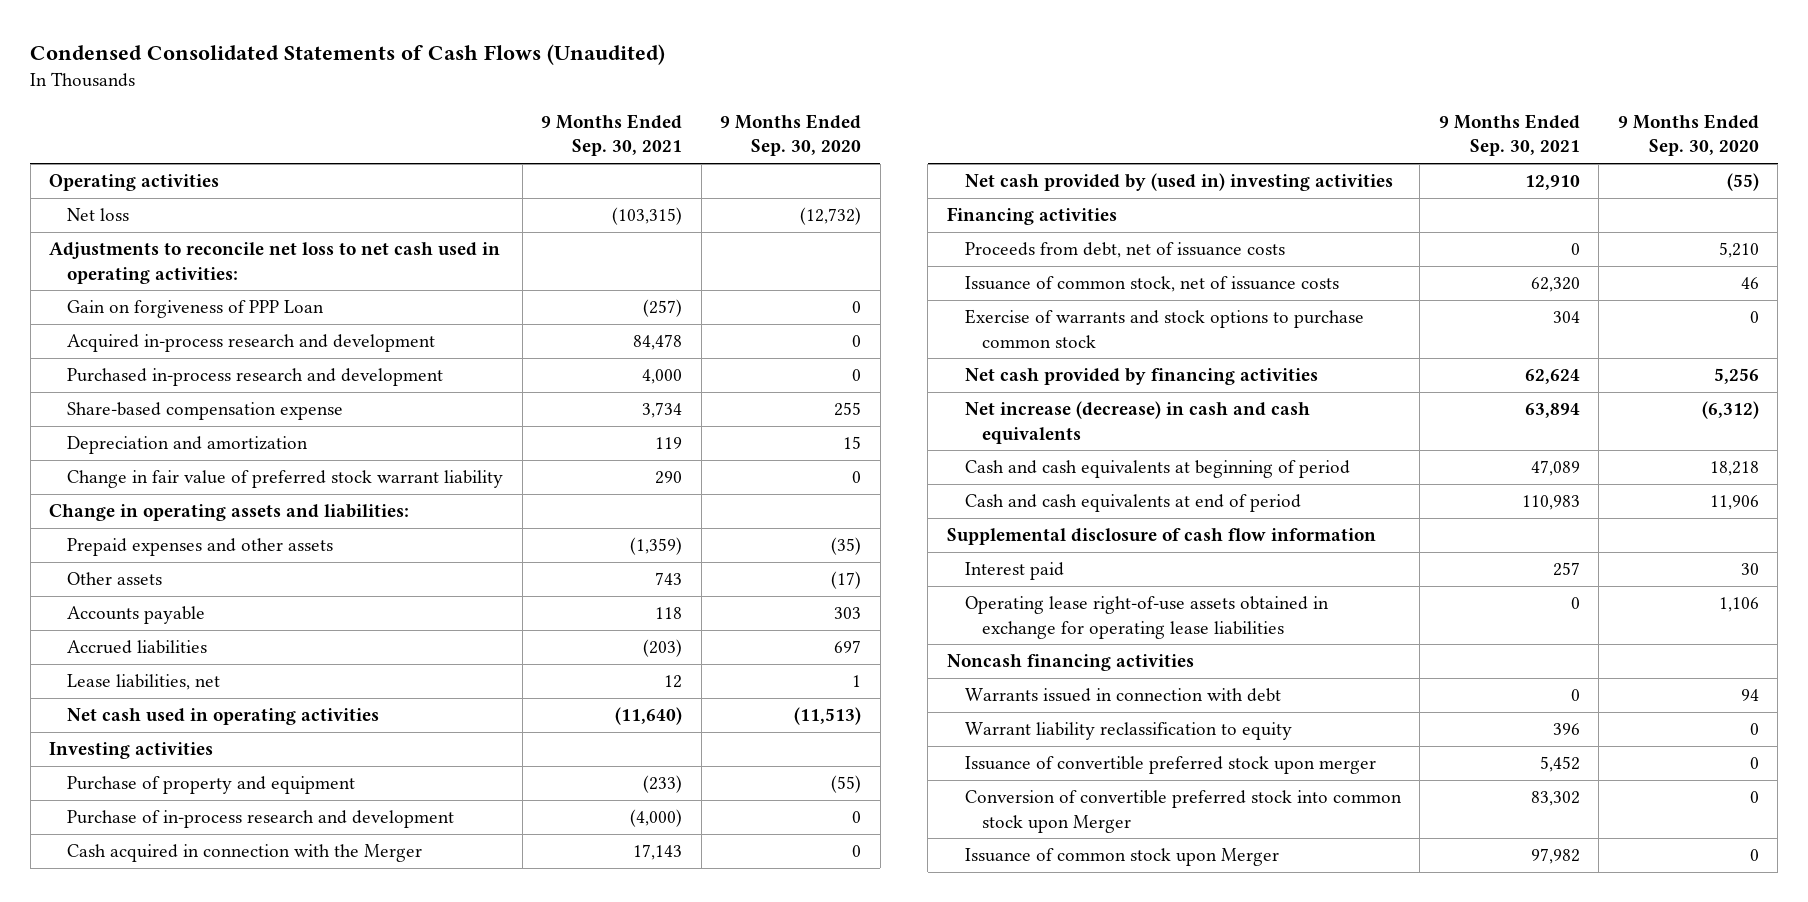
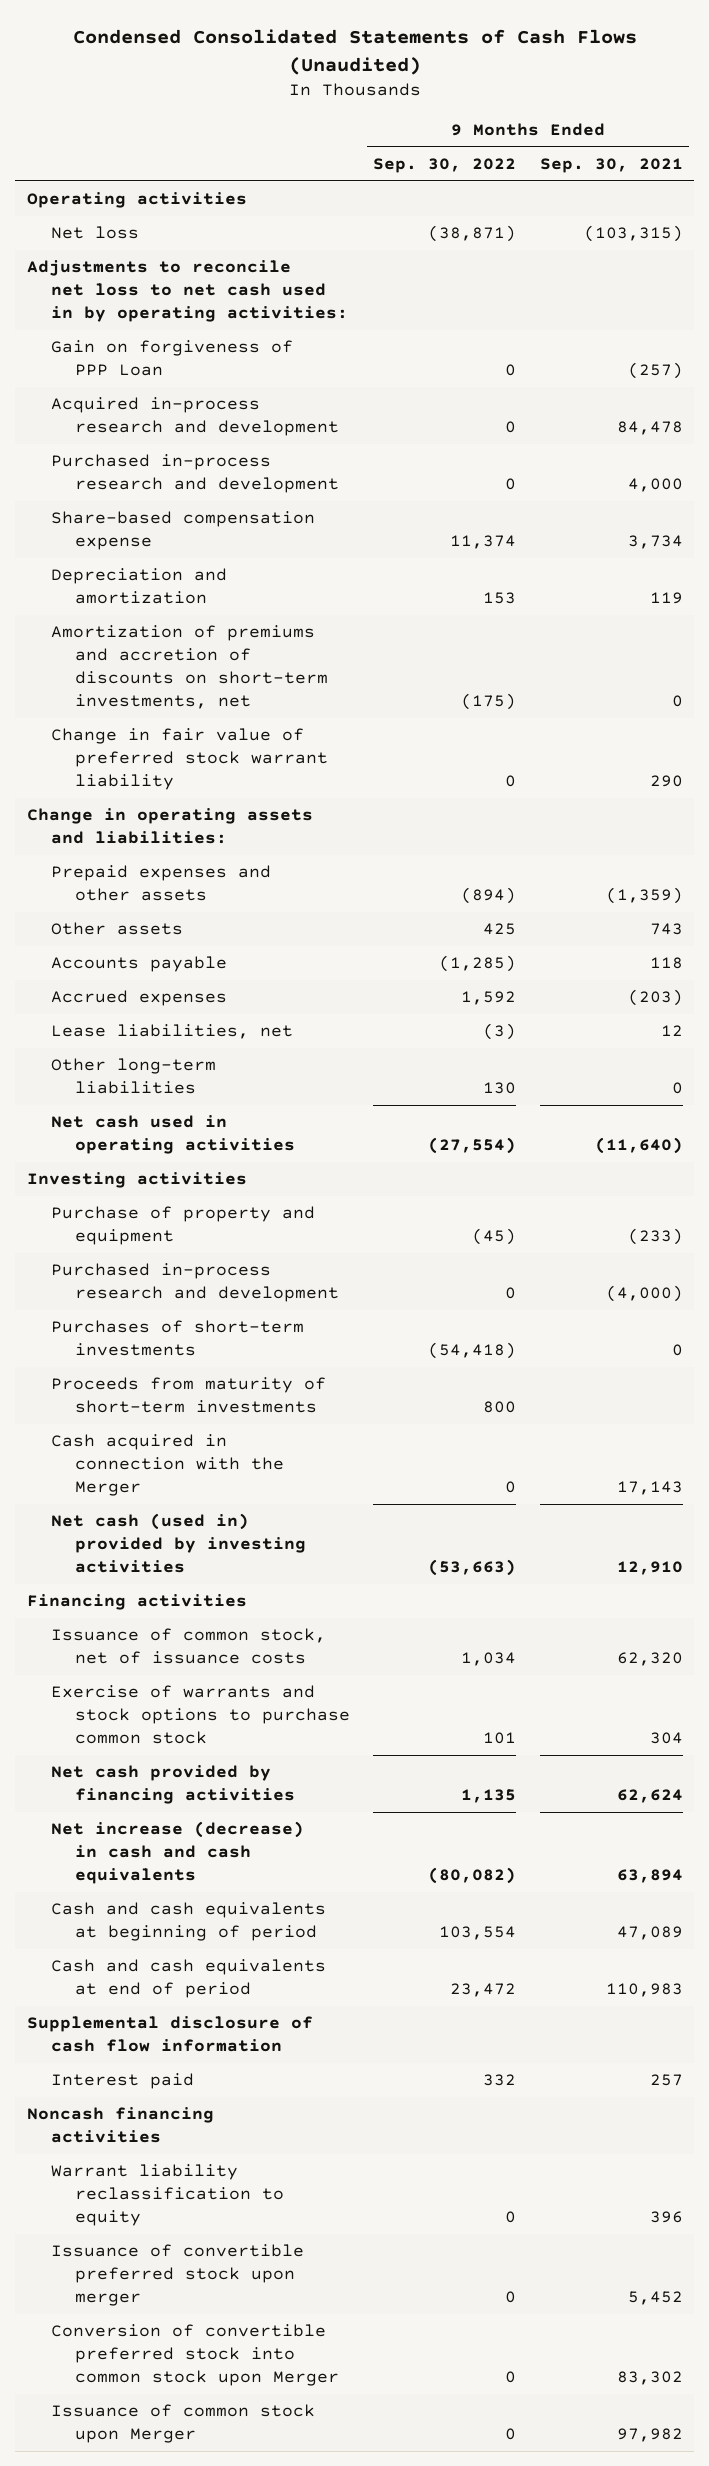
- | 9 Months Ended Sep. 30, 2021 | 9 Months Ended Sep. 30, 2020
+ | 9 Months Ended Sep. 30, 2022 | 9 Months Ended Sep. 30, 2021
- Adjustments to reconcile net loss to net cash used in operating activities:
+ Adjustments to reconcile net loss to net cash used in by operating activities:
+ Amortization of premiums and accretion of discounts on short-term investments, net | (175) | 0
- Accrued liabilities | (203) | 697
+ Accrued expenses | 1,592 | (203)
+ Other long-term liabilities | 130 | 0
- Purchase of in-process research and development | (4,000) | 0
+ Purchased in-process research and development | 0 | (4,000)
+ Purchases of short-term investments | (54,418) | 0
+ Proceeds from maturity of short-term investments | 800 |
- Net cash provided by (used in) investing activities | 12,910 | (55)
+ Net cash (used in) provided by investing activities | (53,663) | 12,910
- Proceeds from debt, net of issuance costs | 0 | 5,210
- Operating lease right-of-use assets obtained in exchange for operating lease liabilities | 0 | 1,106
- Warrants issued in connection with debt | 0 | 94

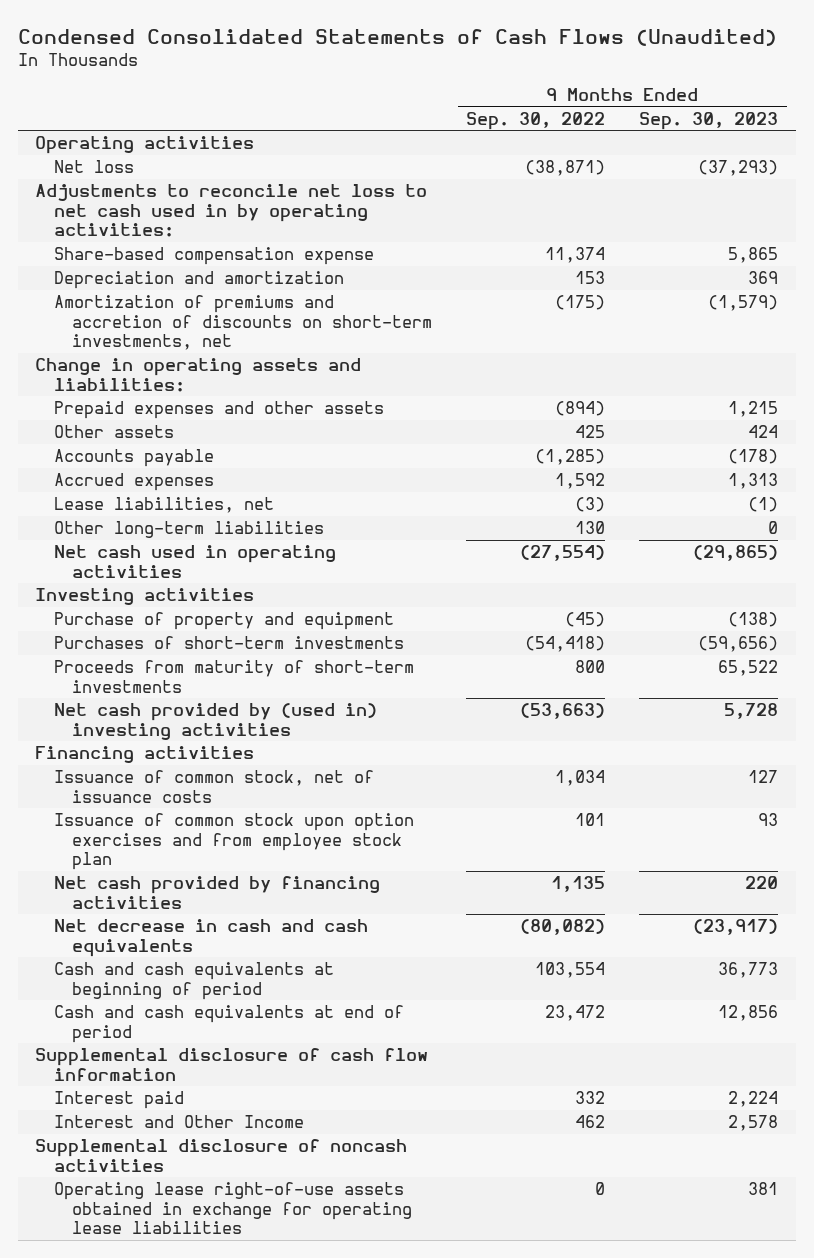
- | 9 Months Ended Sep. 30, 2022 | 9 Months Ended Sep. 30, 2021
+ | 9 Months Ended Sep. 30, 2022 | 9 Months Ended Sep. 30, 2023
- Gain on forgiveness of PPP Loan | 0 | (257)
- Acquired in-process research and development | 0 | 84,478
- Purchased in-process research and development | 0 | 4,000
- Change in fair value of preferred stock warrant liability | 0 | 290
- Purchased in-process research and development | 0 | (4,000)
- Cash acquired in connection with the Merger | 0 | 17,143
- Net cash (used in) provided by investing activities | (53,663) | 12,910
+ Net cash provided by (used in) investing activities | (53,663) | 5,728
- Exercise of warrants and stock options to purchase common stock | 101 | 304
+ Issuance of common stock upon option exercises and from employee stock plan | 101 | 93
- Net increase (decrease) in cash and cash equivalents | (80,082) | 63,894
+ Net decrease in cash and cash equivalents | (80,082) | (23,917)
- Noncash financing activities
- Warrant liability reclassification to equity | 0 | 396
- Issuance of convertible preferred stock upon merger | 0 | 5,452
- Conversion of convertible preferred stock into common stock upon Merger | 0 | 83,302
- Issuance of common stock upon Merger | 0 | 97,982
+ Interest and Other Income | 462 | 2,578
+ Supplemental disclosure of noncash activities
+ Operating lease right-of-use assets obtained in exchange for operating lease liabilities | 0 | 381

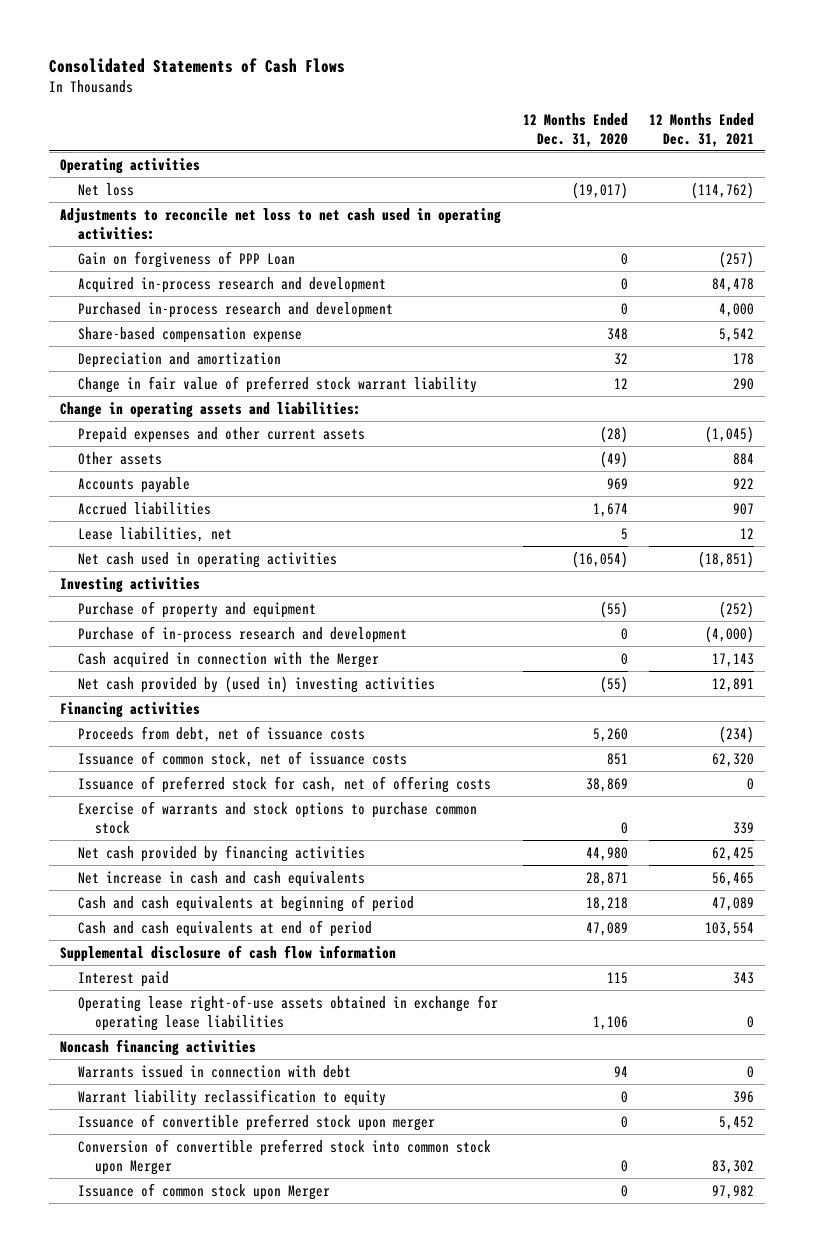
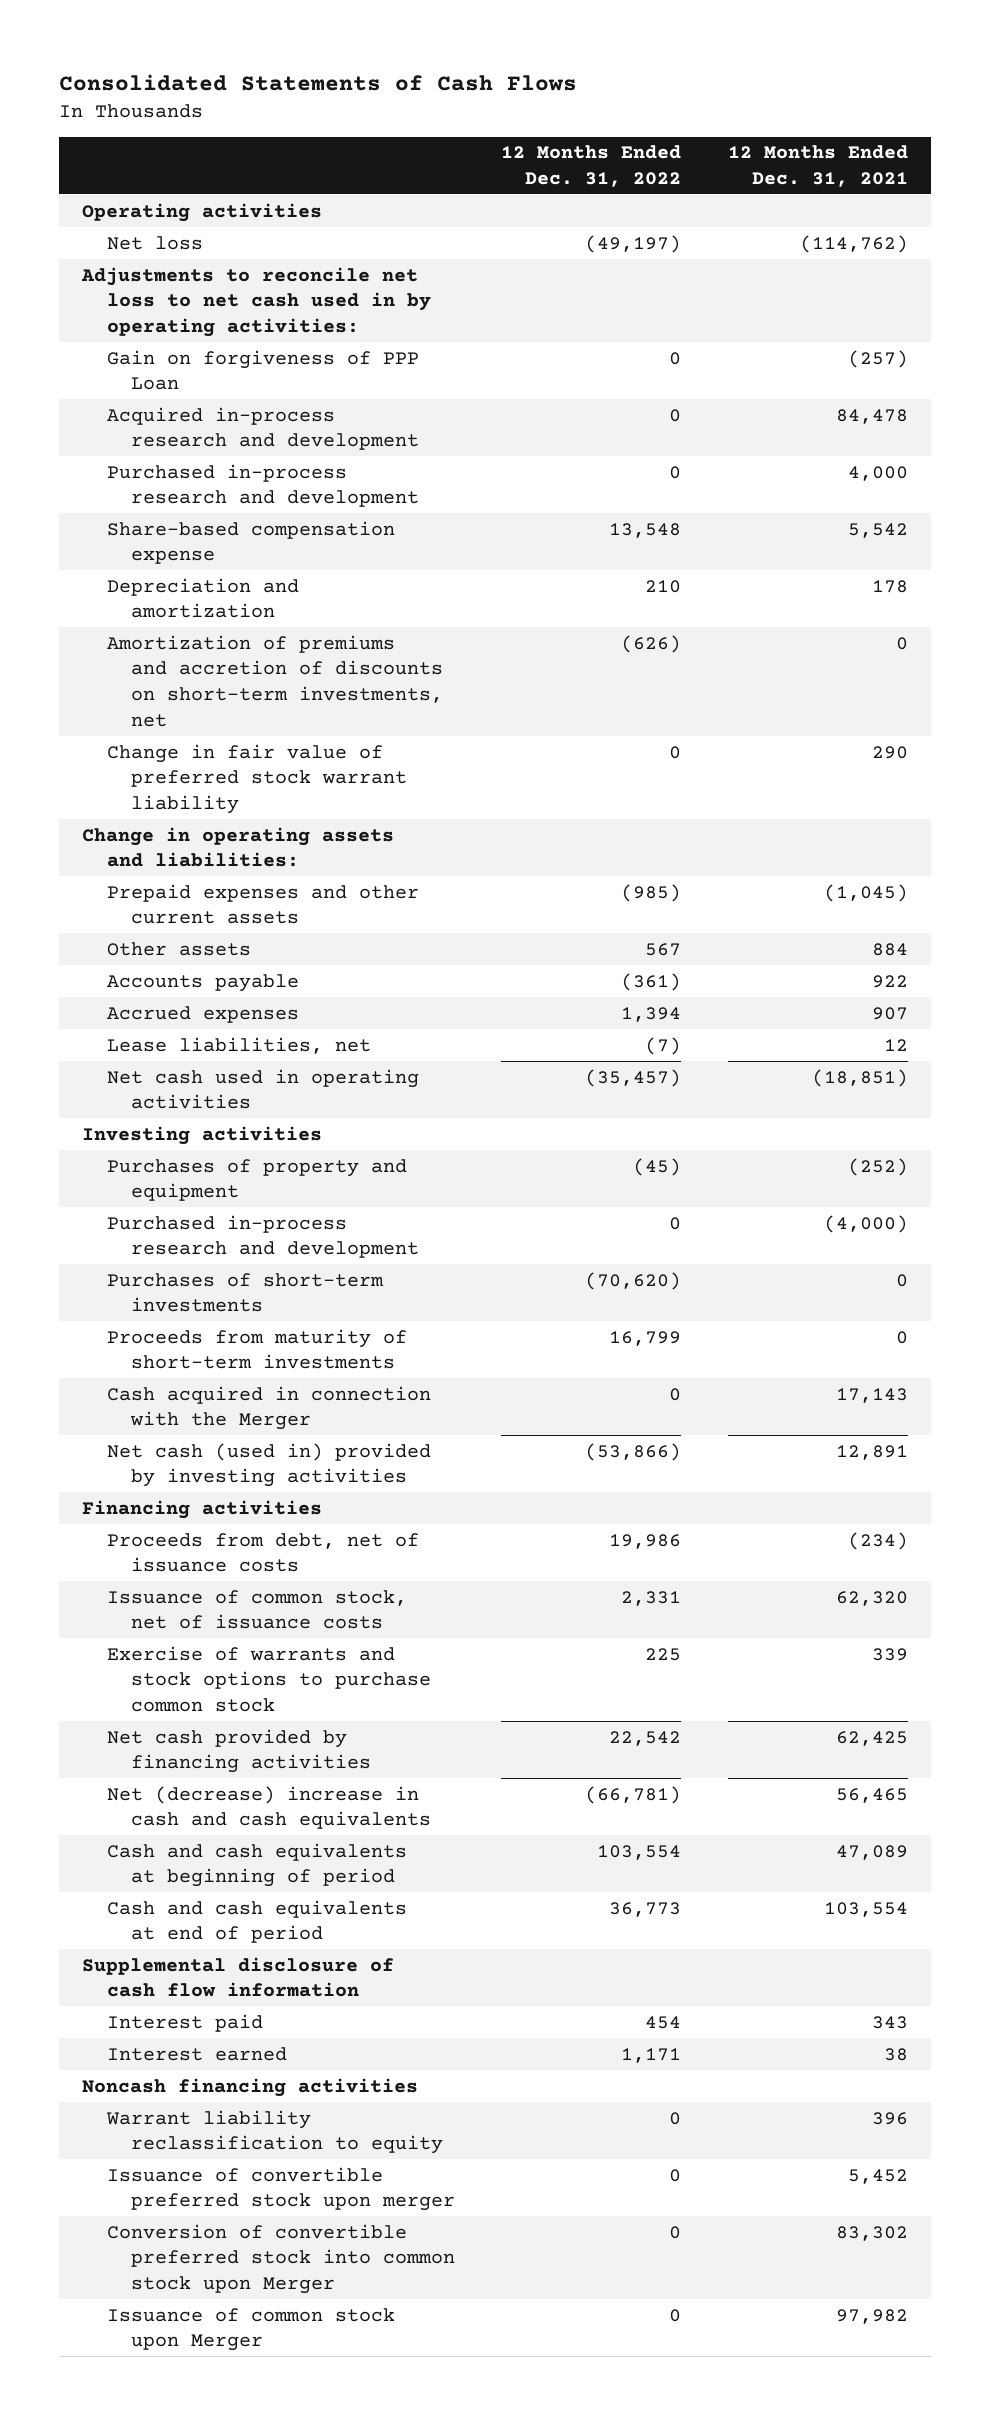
- | 12 Months Ended Dec. 31, 2020 | 12 Months Ended Dec. 31, 2021
+ | 12 Months Ended Dec. 31, 2022 | 12 Months Ended Dec. 31, 2021
- Adjustments to reconcile net loss to net cash used in operating activities:
+ Adjustments to reconcile net loss to net cash used in by operating activities:
+ Amortization of premiums and accretion of discounts on short-term investments, net | (626) | 0
- Accrued liabilities | 1,674 | 907
+ Accrued expenses | 1,394 | 907
- Purchase of property and equipment | (55) | (252)
- Purchase of in-process research and development | 0 | (4,000)
+ Purchases of property and equipment | (45) | (252)
+ Purchased in-process research and development | 0 | (4,000)
+ Purchases of short-term investments | (70,620) | 0
+ Proceeds from maturity of short-term investments | 16,799 | 0
- Net cash provided by (used in) investing activities | (55) | 12,891
+ Net cash (used in) provided by investing activities | (53,866) | 12,891
- Issuance of preferred stock for cash, net of offering costs | 38,869 | 0
- Net increase in cash and cash equivalents | 28,871 | 56,465
+ Net (decrease) increase in cash and cash equivalents | (66,781) | 56,465
- Operating lease right-of-use assets obtained in exchange for operating lease liabilities | 1,106 | 0
+ Interest earned | 1,171 | 38
- Warrants issued in connection with debt | 94 | 0

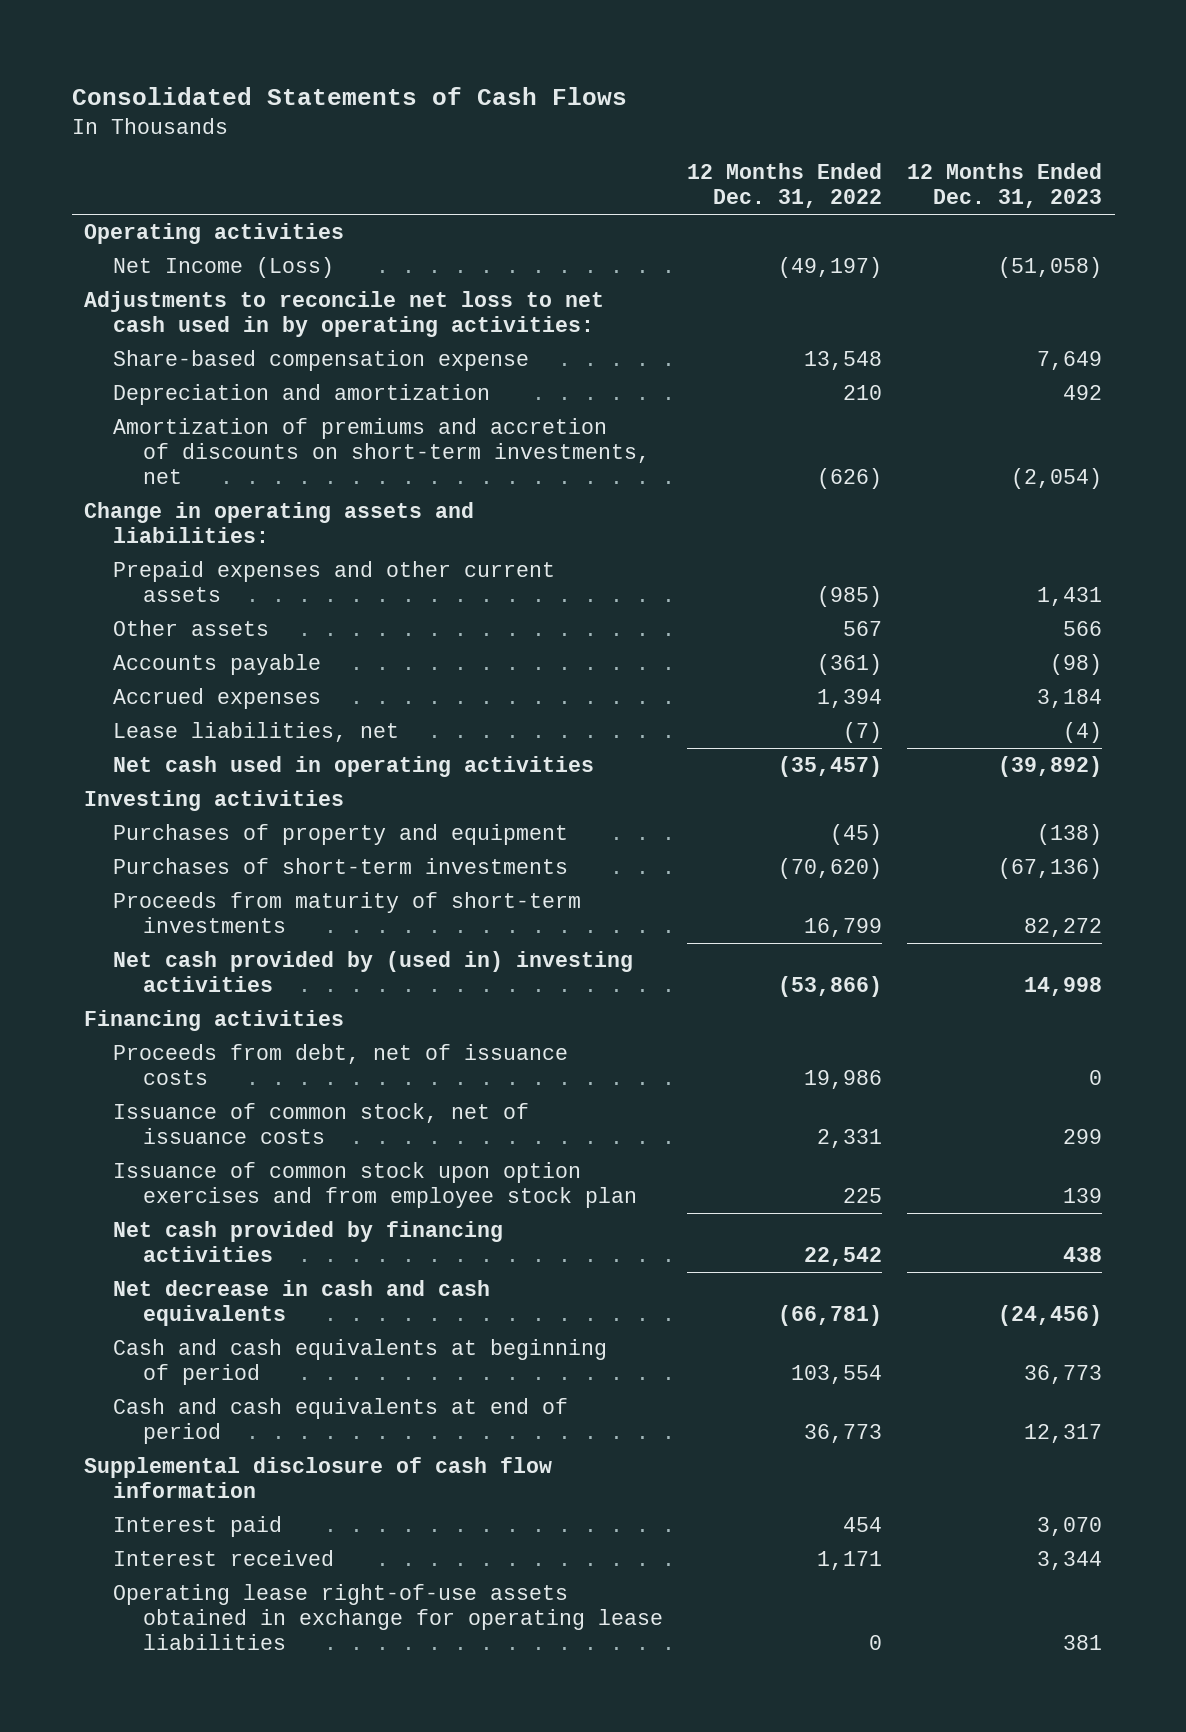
- | 12 Months Ended Dec. 31, 2022 | 12 Months Ended Dec. 31, 2021
+ | 12 Months Ended Dec. 31, 2022 | 12 Months Ended Dec. 31, 2023
- Net loss | (49,197) | (114,762)
+ Net Income (Loss) | (49,197) | (51,058)
- Gain on forgiveness of PPP Loan | 0 | (257)
- Acquired in-process research and development | 0 | 84,478
- Purchased in-process research and development | 0 | 4,000
- Change in fair value of preferred stock warrant liability | 0 | 290
- Purchased in-process research and development | 0 | (4,000)
- Cash acquired in connection with the Merger | 0 | 17,143
- Net cash (used in) provided by investing activities | (53,866) | 12,891
+ Net cash provided by (used in) investing activities | (53,866) | 14,998
- Exercise of warrants and stock options to purchase common stock | 225 | 339
+ Issuance of common stock upon option exercises and from employee stock plan | 225 | 139
- Net (decrease) increase in cash and cash equivalents | (66,781) | 56,465
+ Net decrease in cash and cash equivalents | (66,781) | (24,456)
- Interest earned | 1,171 | 38
- Noncash financing activities
- Warrant liability reclassification to equity | 0 | 396
- Issuance of convertible preferred stock upon merger | 0 | 5,452
- Conversion of convertible preferred stock into common stock upon Merger | 0 | 83,302
- Issuance of common stock upon Merger | 0 | 97,982
+ Interest received | 1,171 | 3,344
+ Operating lease right-of-use assets obtained in exchange for operating lease liabilities | 0 | 381

